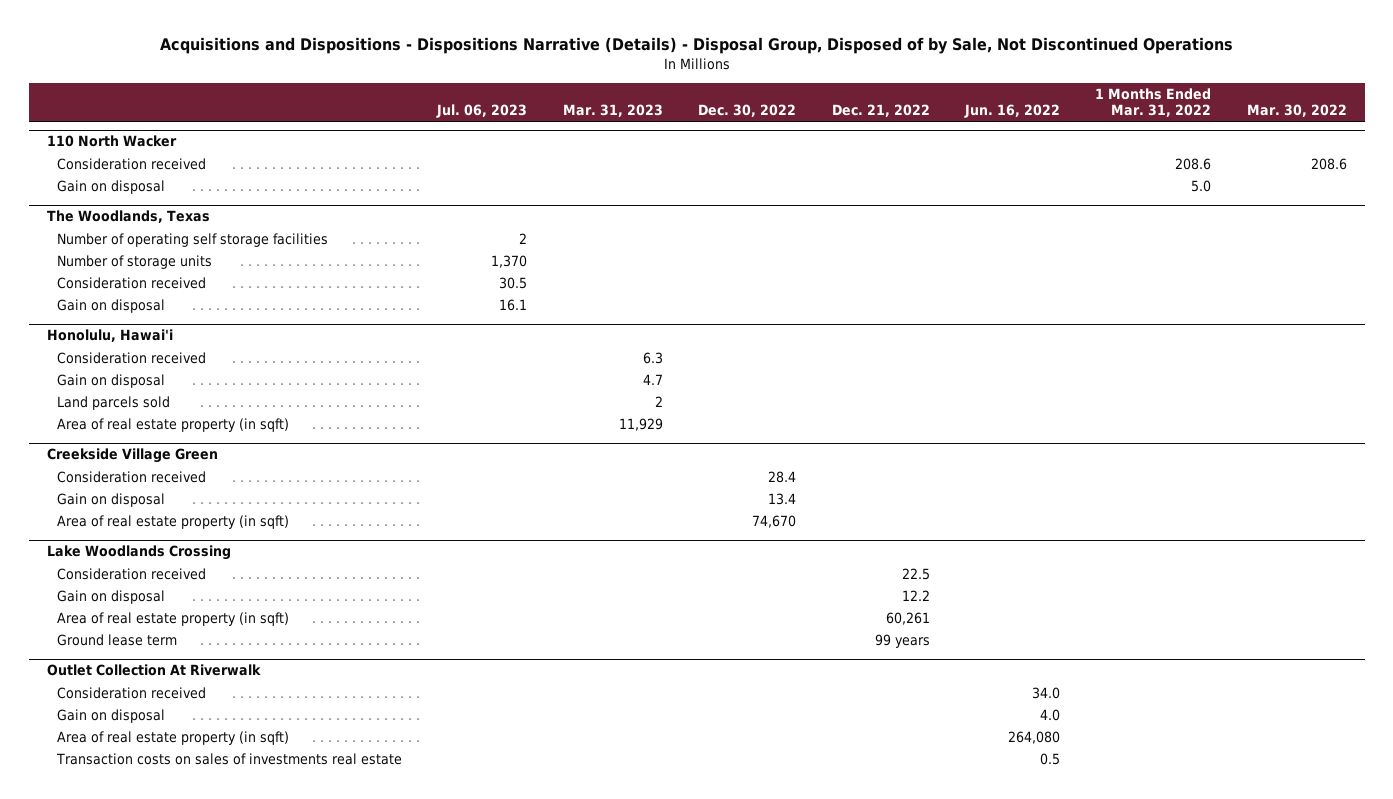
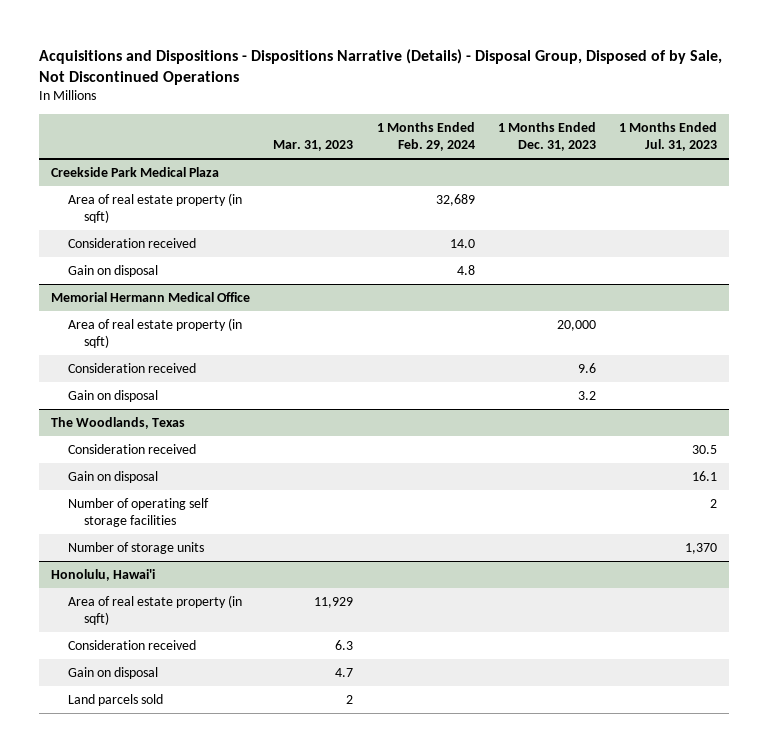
- | Jul. 06, 2023 | Mar. 31, 2023 | Dec. 30, 2022 | Dec. 21, 2022 | Jun. 16, 2022 | 1 Months Ended Mar. 31, 2022 | Mar. 30, 2022
+ | Mar. 31, 2023 | 1 Months Ended Feb. 29, 2024 | 1 Months Ended Dec. 31, 2023 | 1 Months Ended Jul. 31, 2023
- 110 North Wacker
- Consideration received | | | | | | 208.6 | 208.6
- Gain on disposal | | | | | | 5.0 |
+ Creekside Park Medical Plaza
+ Area of real estate property (in sqft) | | 32,689 | |
+ Consideration received | | 14.0 | |
+ Gain on disposal | | 4.8 | |
+ Memorial Hermann Medical Office
+ Area of real estate property (in sqft) | | | 20,000 |
+ Consideration received | | | 9.6 |
+ Gain on disposal | | | 3.2 |
@ The Woodlands, Texas
moved down: Number of operating self storage facilities | | | | 2
moved down: Number of storage units | | | | 1,370
@ Honolulu, Hawai'i
moved up: Area of real estate property (in sqft) | 11,929 | | |
- Creekside Village Green
- Consideration received | | | 28.4 | | | |
- Gain on disposal | | | 13.4 | | | |
- Area of real estate property (in sqft) | | | 74,670 | | | |
- Lake Woodlands Crossing
- Consideration received | | | | 22.5 | | |
- Gain on disposal | | | | 12.2 | | |
- Area of real estate property (in sqft) | | | | 60,261 | | |
- Ground lease term | | | | 99 years | | |
- Outlet Collection At Riverwalk
- Consideration received | | | | | 34.0 | |
- Gain on disposal | | | | | 4.0 | |
- Area of real estate property (in sqft) | | | | | 264,080 | |
- Transaction costs on sales of investments real estate | | | | | 0.5 | |

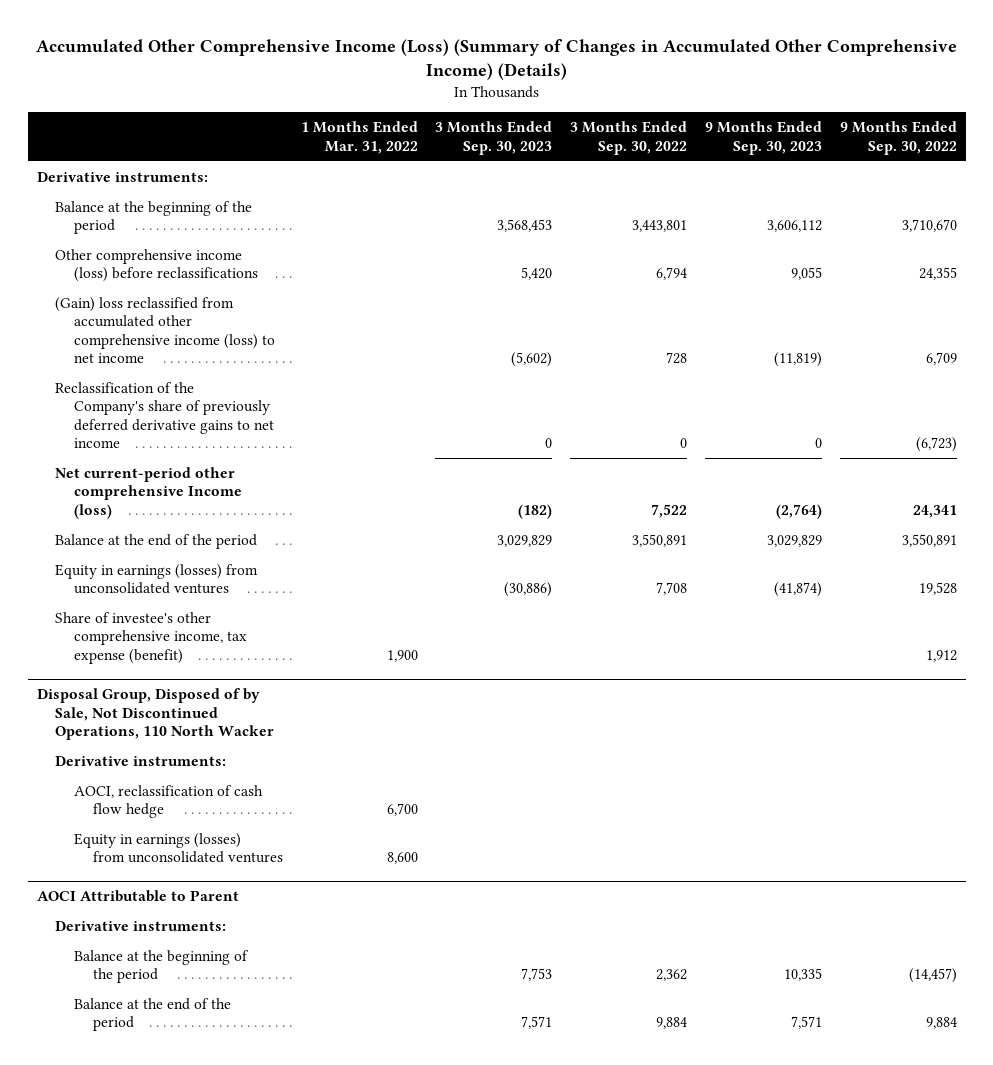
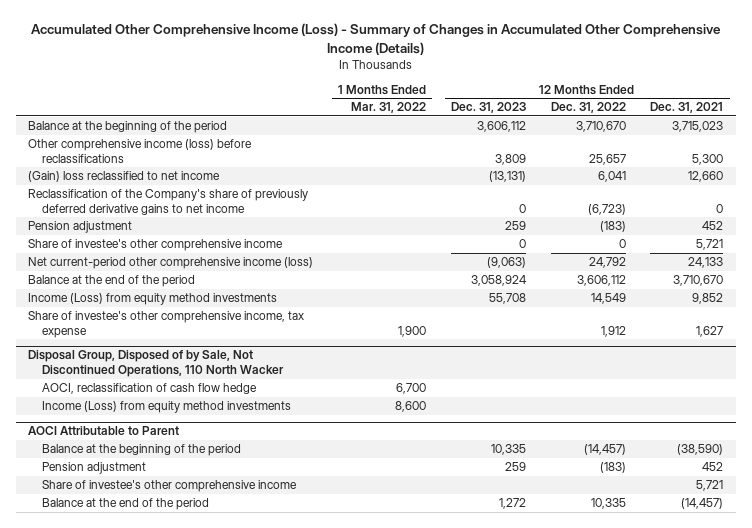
- Accumulated Other Comprehensive Income (Loss) (Summary of Changes in Accumulated Other Comprehensive Income) (Details)
+ Accumulated Other Comprehensive Income (Loss) - Summary of Changes in Accumulated Other Comprehensive Income (Details)
- | 1 Months Ended Mar. 31, 2022 | 3 Months Ended Sep. 30, 2023 | 3 Months Ended Sep. 30, 2022 | 9 Months Ended Sep. 30, 2023 | 9 Months Ended Sep. 30, 2022
+ | 1 Months Ended Mar. 31, 2022 | 12 Months Ended Dec. 31, 2023 | 12 Months Ended Dec. 31, 2022 | 12 Months Ended Dec. 31, 2021
- Derivative instruments:
- (Gain) loss reclassified from accumulated other comprehensive income (loss) to net income | | (5,602) | 728 | (11,819) | 6,709
+ (Gain) loss reclassified to net income | | (13,131) | 6,041 | 12,660
- Net current-period other comprehensive Income (loss) | | (182) | 7,522 | (2,764) | 24,341
+ Pension adjustment | | 259 | (183) | 452
+ Share of investee's other comprehensive income | | 0 | 0 | 5,721
+ Net current-period other comprehensive income (loss) | | (9,063) | 24,792 | 24,133
- Equity in earnings (losses) from unconsolidated ventures | | (30,886) | 7,708 | (41,874) | 19,528
- Share of investee's other comprehensive income, tax expense (benefit) | 1,900 | | | | 1,912
+ Income (Loss) from equity method investments | | 55,708 | 14,549 | 9,852
+ Share of investee's other comprehensive income, tax expense | 1,900 | | 1,912 | 1,627
@ Disposal Group, Disposed of by Sale, Not Discontinued Operations, 110 North Wacker
- Derivative instruments:
- Equity in earnings (losses) from unconsolidated ventures | 8,600 | | | |
+ Income (Loss) from equity method investments | 8,600 | | |
@ AOCI Attributable to Parent
- Derivative instruments:
+ Pension adjustment | | 259 | (183) | 452
+ Share of investee's other comprehensive income | | | | 5,721

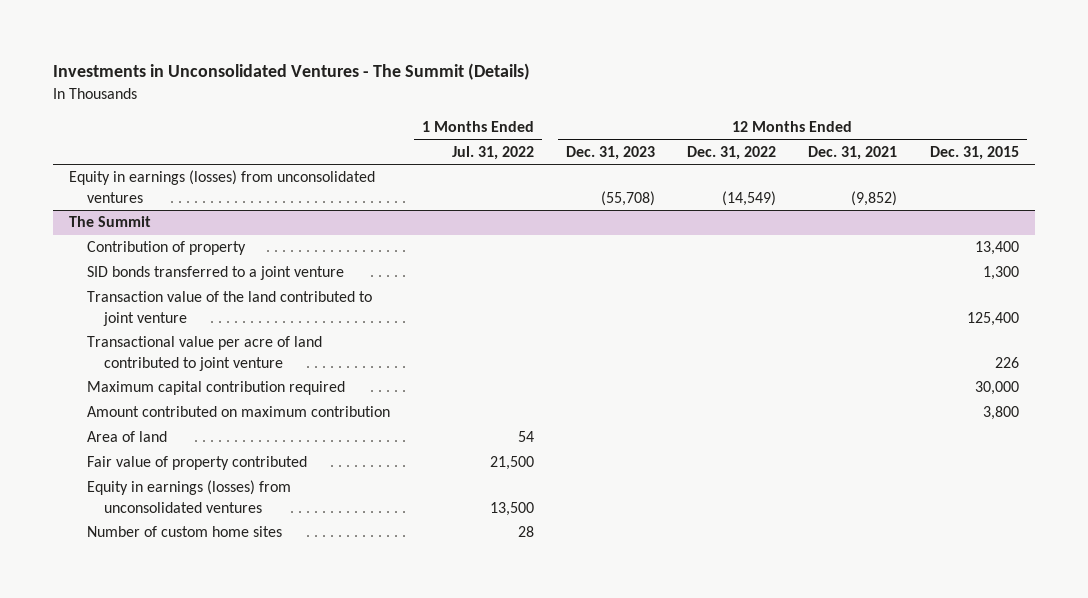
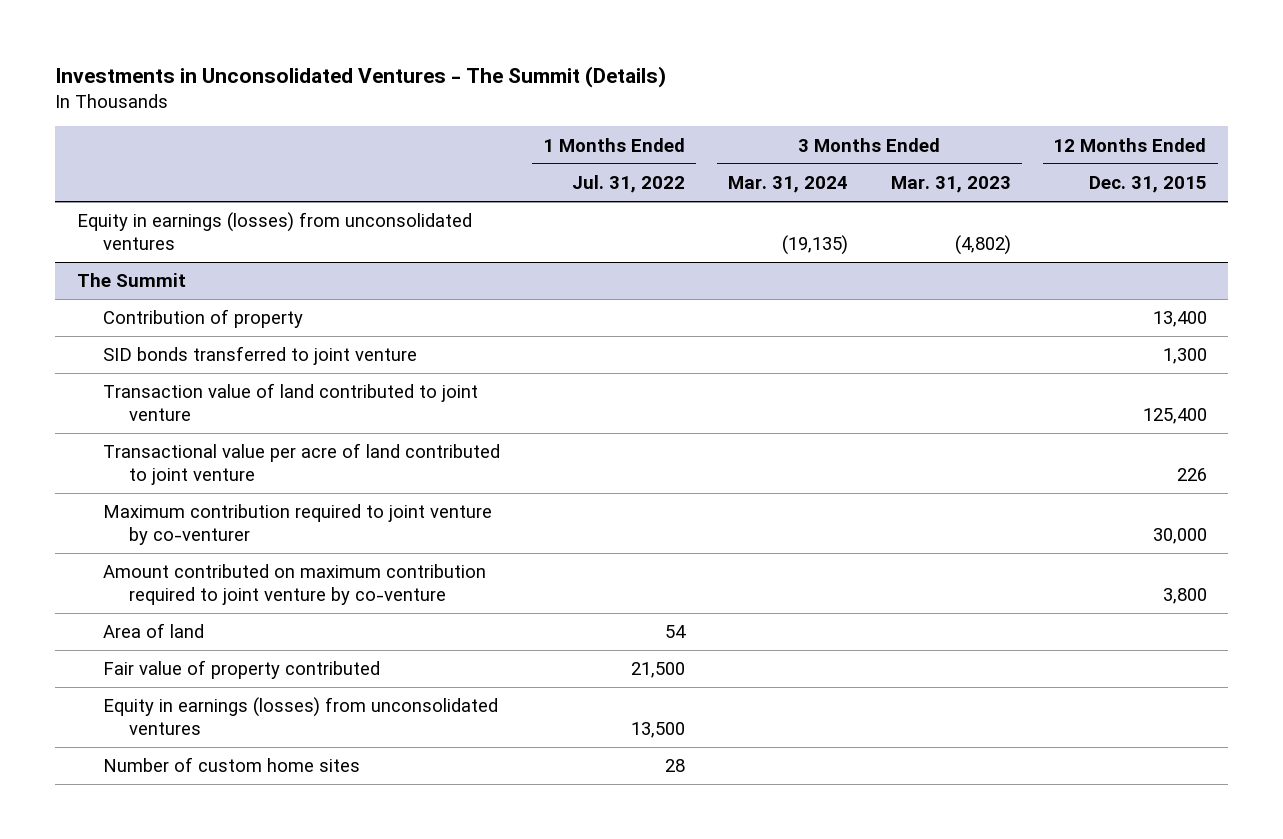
- | 1 Months Ended Jul. 31, 2022 | 12 Months Ended Dec. 31, 2023 | 12 Months Ended Dec. 31, 2022 | 12 Months Ended Dec. 31, 2021 | 12 Months Ended Dec. 31, 2015
+ | 1 Months Ended Jul. 31, 2022 | 3 Months Ended Mar. 31, 2024 | 3 Months Ended Mar. 31, 2023 | 12 Months Ended Dec. 31, 2015
@ The Summit
- SID bonds transferred to a joint venture | | | | | 1,300
- Transaction value of the land contributed to joint venture | | | | | 125,400
+ SID bonds transferred to joint venture | | | | 1,300
+ Transaction value of land contributed to joint venture | | | | 125,400
- Maximum capital contribution required | | | | | 30,000
- Amount contributed on maximum contribution | | | | | 3,800
+ Maximum contribution required to joint venture by co-venturer | | | | 30,000
+ Amount contributed on maximum contribution required to joint venture by co-venture | | | | 3,800

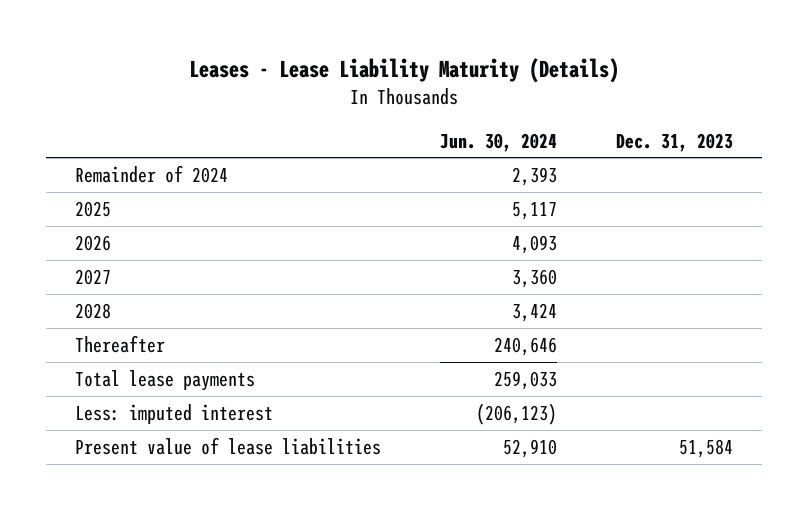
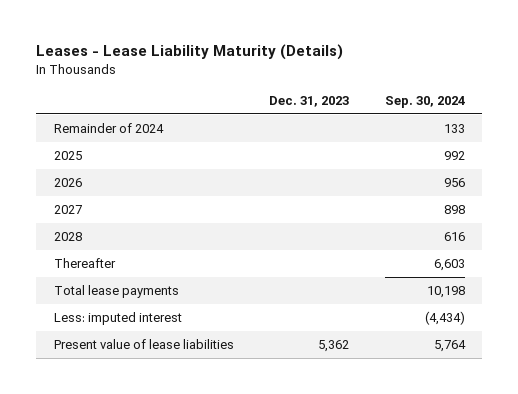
- | Jun. 30, 2024 | Dec. 31, 2023
+ | Dec. 31, 2023 | Sep. 30, 2024
- Present value of lease liabilities | 52,910 | 51,584
+ Present value of lease liabilities | 5,362 | 5,764

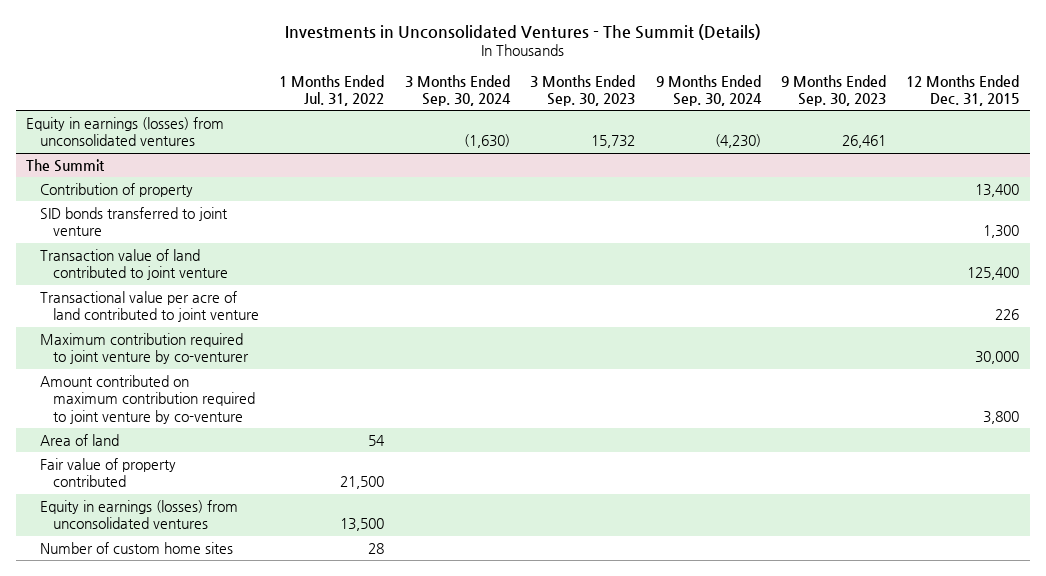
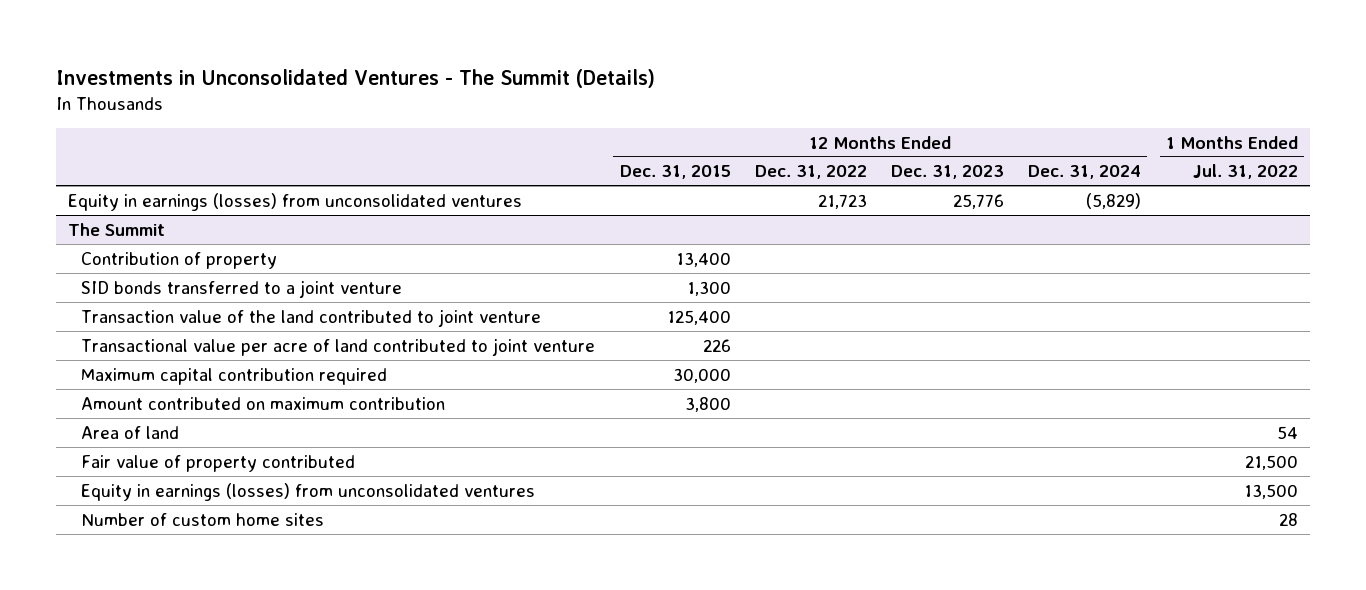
- | 1 Months Ended Jul. 31, 2022 | 3 Months Ended Sep. 30, 2024 | 3 Months Ended Sep. 30, 2023 | 9 Months Ended Sep. 30, 2024 | 9 Months Ended Sep. 30, 2023 | 12 Months Ended Dec. 31, 2015
+ | 12 Months Ended Dec. 31, 2015 | 12 Months Ended Dec. 31, 2022 | 12 Months Ended Dec. 31, 2023 | 12 Months Ended Dec. 31, 2024 | 1 Months Ended Jul. 31, 2022
@ The Summit
- SID bonds transferred to joint venture | | | | | | 1,300
- Transaction value of land contributed to joint venture | | | | | | 125,400
+ SID bonds transferred to a joint venture | 1,300 | | | |
+ Transaction value of the land contributed to joint venture | 125,400 | | | |
- Maximum contribution required to joint venture by co-venturer | | | | | | 30,000
- Amount contributed on maximum contribution required to joint venture by co-venture | | | | | | 3,800
+ Maximum capital contribution required | 30,000 | | | |
+ Amount contributed on maximum contribution | 3,800 | | | |

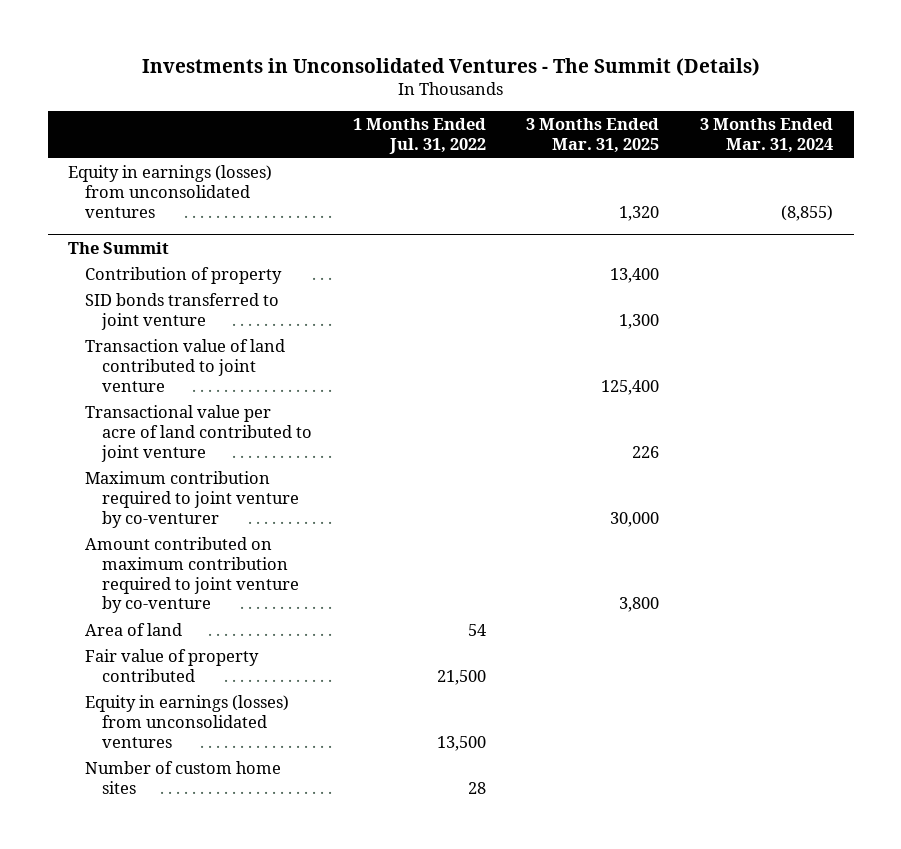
- | 12 Months Ended Dec. 31, 2015 | 12 Months Ended Dec. 31, 2022 | 12 Months Ended Dec. 31, 2023 | 12 Months Ended Dec. 31, 2024 | 1 Months Ended Jul. 31, 2022
+ | 1 Months Ended Jul. 31, 2022 | 3 Months Ended Mar. 31, 2025 | 3 Months Ended Mar. 31, 2024
@ The Summit
- SID bonds transferred to a joint venture | 1,300 | | | |
- Transaction value of the land contributed to joint venture | 125,400 | | | |
+ SID bonds transferred to joint venture | | 1,300 |
+ Transaction value of land contributed to joint venture | | 125,400 |
- Maximum capital contribution required | 30,000 | | | |
- Amount contributed on maximum contribution | 3,800 | | | |
+ Maximum contribution required to joint venture by co-venturer | | 30,000 |
+ Amount contributed on maximum contribution required to joint venture by co-venture | | 3,800 |

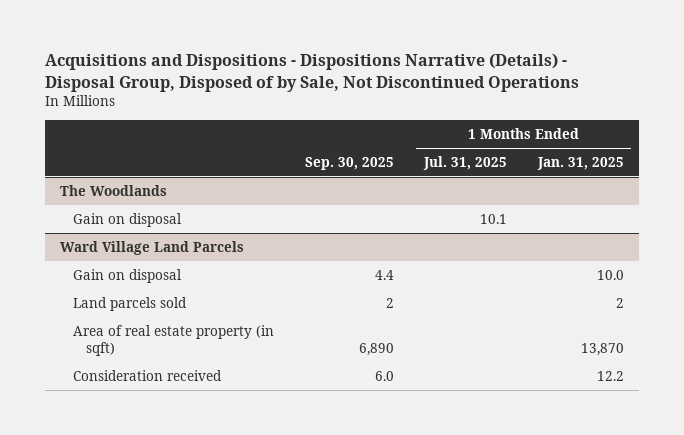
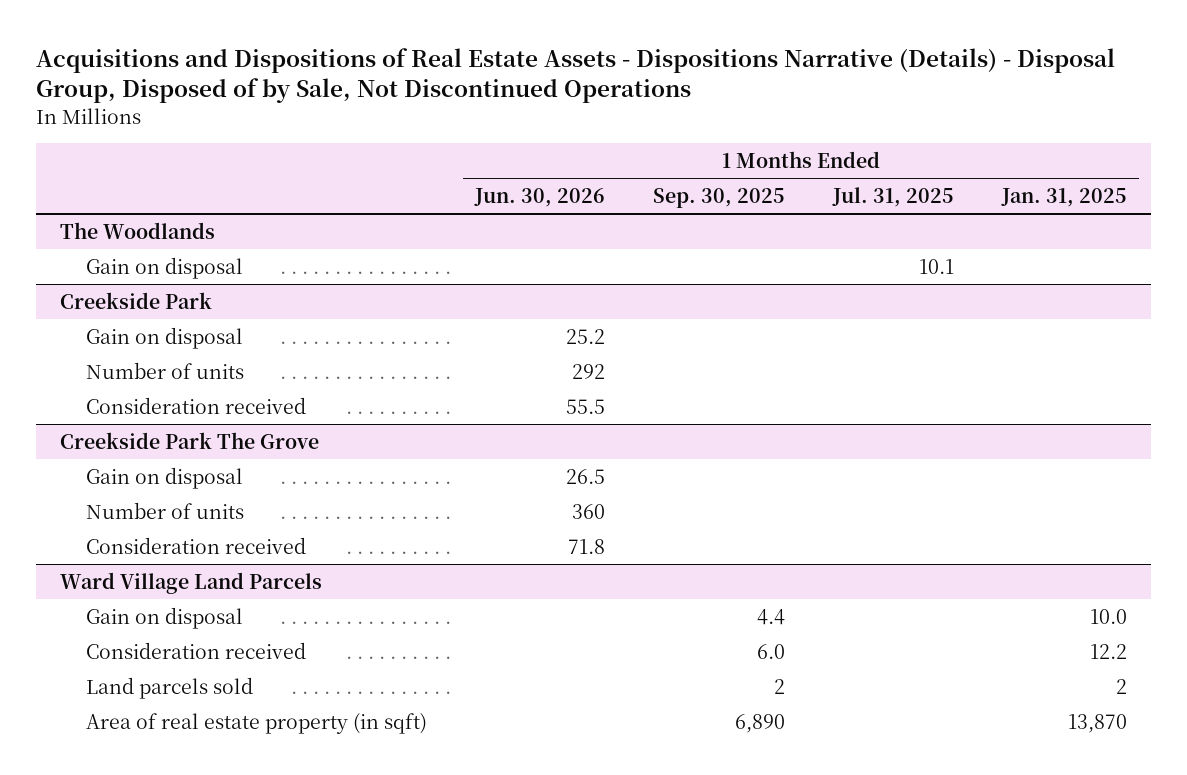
- Acquisitions and Dispositions - Dispositions Narrative (Details) - Disposal Group, Disposed of by Sale, Not Discontinued Operations
+ Acquisitions and Dispositions of Real Estate Assets - Dispositions Narrative (Details) - Disposal Group, Disposed of by Sale, Not Discontinued Operations
- | Sep. 30, 2025 | 1 Months Ended Jul. 31, 2025 | 1 Months Ended Jan. 31, 2025
+ | 1 Months Ended Jun. 30, 2026 | 1 Months Ended Sep. 30, 2025 | 1 Months Ended Jul. 31, 2025 | 1 Months Ended Jan. 31, 2025
+ Creekside Park
+ Gain on disposal | 25.2 | | |
+ Number of units | 292 | | |
+ Consideration received | 55.5 | | |
+ Creekside Park The Grove
+ Gain on disposal | 26.5 | | |
+ Number of units | 360 | | |
+ Consideration received | 71.8 | | |
@ Ward Village Land Parcels
moved up: Consideration received | | 6.0 | | 12.2

